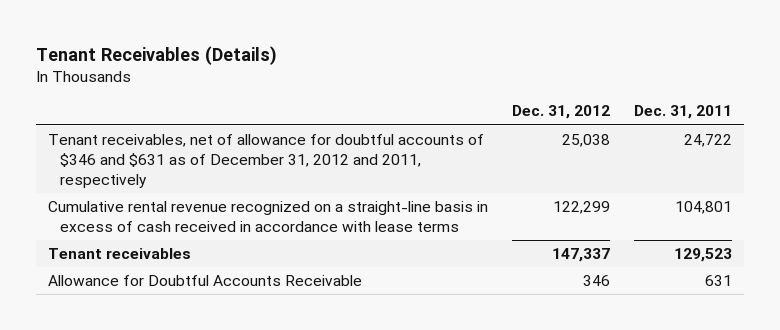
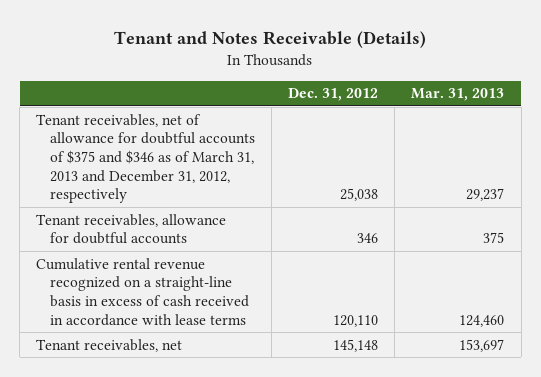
- Tenant Receivables (Details)
+ Tenant and Notes Receivable (Details)
- | Dec. 31, 2012 | Dec. 31, 2011
+ | Dec. 31, 2012 | Mar. 31, 2013
- Tenant receivables, net of allowance for doubtful accounts of $346 and $631 as of December 31, 2012 and 2011, respectively | 25,038 | 24,722
- Cumulative rental revenue recognized on a straight-line basis in excess of cash received in accordance with lease terms | 122,299 | 104,801
- Tenant receivables | 147,337 | 129,523
- Allowance for Doubtful Accounts Receivable | 346 | 631
+ Tenant receivables, net of allowance for doubtful accounts of $375 and $346 as of March 31, 2013 and December 31, 2012, respectively | 25,038 | 29,237
+ Tenant receivables, allowance for doubtful accounts | 346 | 375
+ Cumulative rental revenue recognized on a straight-line basis in excess of cash received in accordance with lease terms | 120,110 | 124,460
+ Tenant receivables, net | 145,148 | 153,697

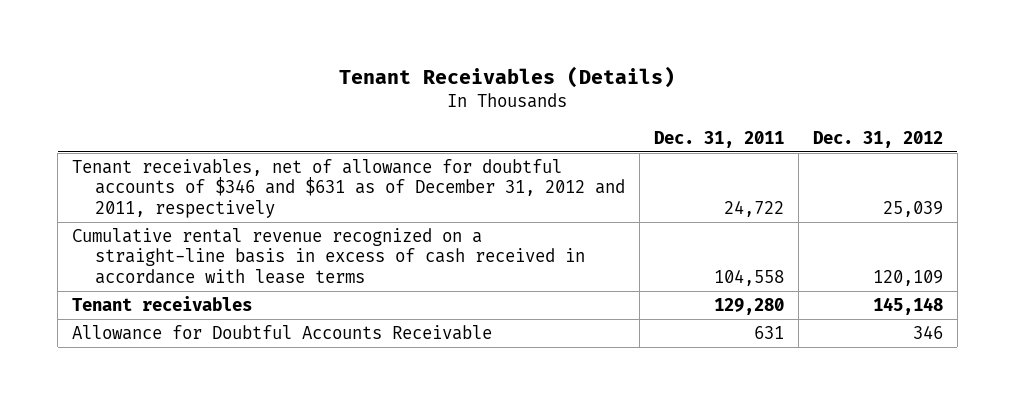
- Tenant and Notes Receivable (Details)
+ Tenant Receivables (Details)
- | Dec. 31, 2012 | Mar. 31, 2013
+ | Dec. 31, 2011 | Dec. 31, 2012
- Tenant receivables, net of allowance for doubtful accounts of $375 and $346 as of March 31, 2013 and December 31, 2012, respectively | 25,038 | 29,237
- Tenant receivables, allowance for doubtful accounts | 346 | 375
- Cumulative rental revenue recognized on a straight-line basis in excess of cash received in accordance with lease terms | 120,110 | 124,460
- Tenant receivables, net | 145,148 | 153,697
+ Tenant receivables, net of allowance for doubtful accounts of $346 and $631 as of December 31, 2012 and 2011, respectively | 24,722 | 25,039
+ Cumulative rental revenue recognized on a straight-line basis in excess of cash received in accordance with lease terms | 104,558 | 120,109
+ Tenant receivables | 129,280 | 145,148
+ Allowance for Doubtful Accounts Receivable | 631 | 346

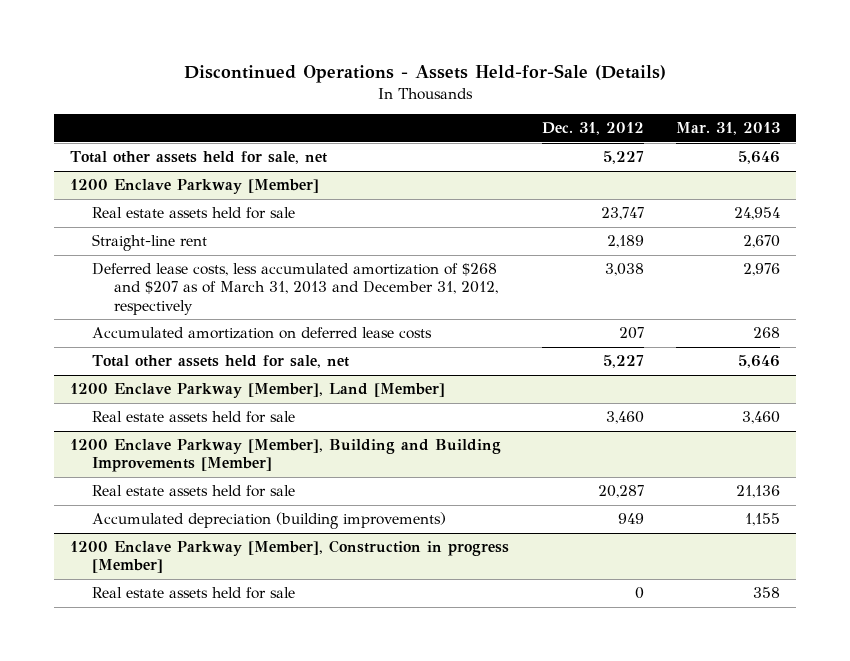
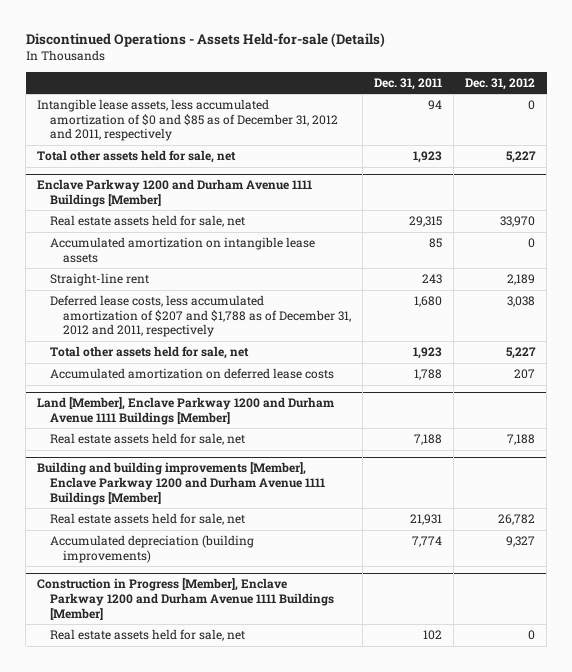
- Discontinued Operations - Assets Held-for-Sale (Details)
+ Discontinued Operations - Assets Held-for-sale (Details)
- | Dec. 31, 2012 | Mar. 31, 2013
+ | Dec. 31, 2011 | Dec. 31, 2012
+ Intangible lease assets, less accumulated amortization of $0 and $85 as of December 31, 2012 and 2011, respectively | 94 | 0
- 1200 Enclave Parkway [Member]
- Real estate assets held for sale | 23,747 | 24,954
+ Enclave Parkway 1200 and Durham Avenue 1111 Buildings [Member]
+ Real estate assets held for sale, net | 29,315 | 33,970
+ Accumulated amortization on intangible lease assets | 85 | 0
- Deferred lease costs, less accumulated amortization of $268 and $207 as of March 31, 2013 and December 31, 2012, respectively | 3,038 | 2,976
- Accumulated amortization on deferred lease costs | 207 | 268
+ Deferred lease costs, less accumulated amortization of $207 and $1,788 as of December 31, 2012 and 2011, respectively | 1,680 | 3,038
- 1200 Enclave Parkway [Member], Land [Member]
- Real estate assets held for sale | 3,460 | 3,460
- 1200 Enclave Parkway [Member], Building and Building Improvements [Member]
- Real estate assets held for sale | 20,287 | 21,136
- Accumulated depreciation (building improvements) | 949 | 1,155
- 1200 Enclave Parkway [Member], Construction in progress [Member]
- Real estate assets held for sale | 0 | 358
+ Accumulated amortization on deferred lease costs | 1,788 | 207
+ Land [Member], Enclave Parkway 1200 and Durham Avenue 1111 Buildings [Member]
+ Real estate assets held for sale, net | 7,188 | 7,188
+ Building and building improvements [Member], Enclave Parkway 1200 and Durham Avenue 1111 Buildings [Member]
+ Real estate assets held for sale, net | 21,931 | 26,782
+ Accumulated depreciation (building improvements) | 7,774 | 9,327
+ Construction in Progress [Member], Enclave Parkway 1200 and Durham Avenue 1111 Buildings [Member]
+ Real estate assets held for sale, net | 102 | 0

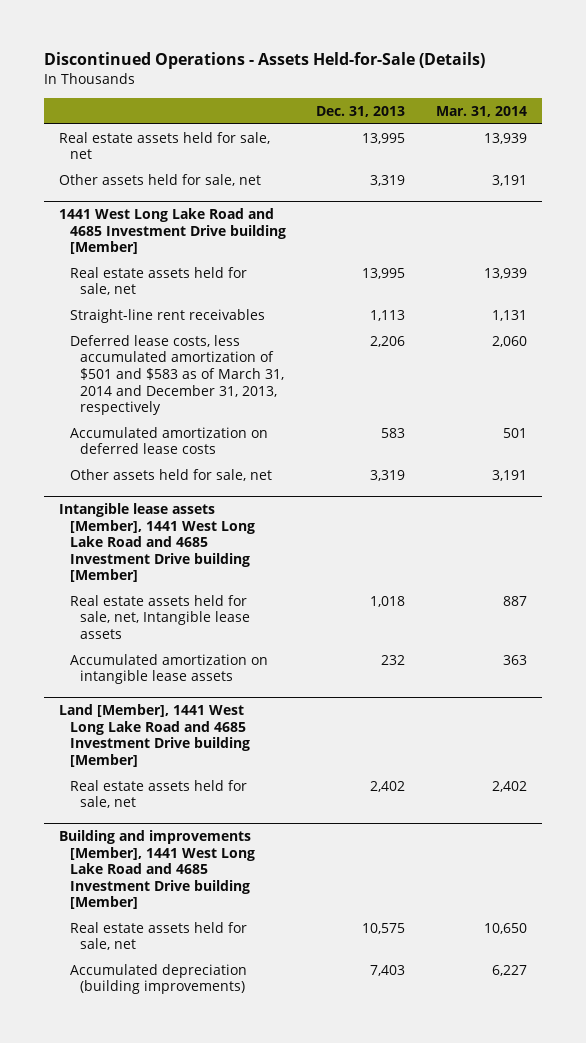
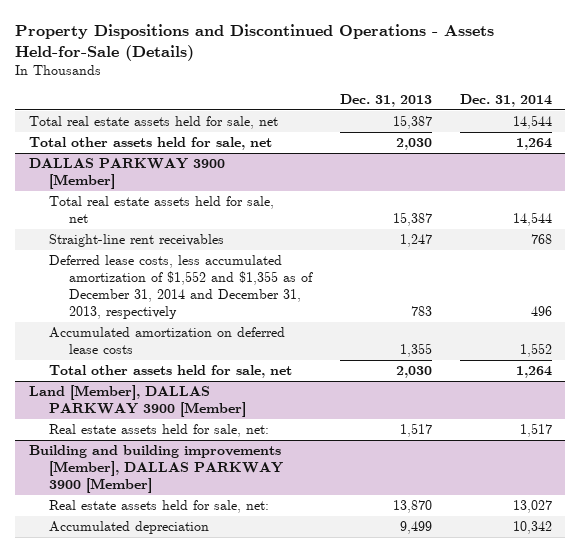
- Discontinued Operations - Assets Held-for-Sale (Details)
+ Property Dispositions and Discontinued Operations - Assets Held-for-Sale (Details)
- | Dec. 31, 2013 | Mar. 31, 2014
+ | Dec. 31, 2013 | Dec. 31, 2014
- Real estate assets held for sale, net | 13,995 | 13,939
- Other assets held for sale, net | 3,319 | 3,191
- 1441 West Long Lake Road and 4685 Investment Drive building [Member]
- Real estate assets held for sale, net | 13,995 | 13,939
- Straight-line rent receivables | 1,113 | 1,131
- Deferred lease costs, less accumulated amortization of $501 and $583 as of March 31, 2014 and December 31, 2013, respectively | 2,206 | 2,060
- Accumulated amortization on deferred lease costs | 583 | 501
- Other assets held for sale, net | 3,319 | 3,191
- Intangible lease assets [Member], 1441 West Long Lake Road and 4685 Investment Drive building [Member]
- Real estate assets held for sale, net, Intangible lease assets | 1,018 | 887
- Accumulated amortization on intangible lease assets | 232 | 363
- Land [Member], 1441 West Long Lake Road and 4685 Investment Drive building [Member]
- Real estate assets held for sale, net | 2,402 | 2,402
- Building and improvements [Member], 1441 West Long Lake Road and 4685 Investment Drive building [Member]
- Real estate assets held for sale, net | 10,575 | 10,650
- Accumulated depreciation (building improvements) | 7,403 | 6,227
+ Total real estate assets held for sale, net | 15,387 | 14,544
+ Total other assets held for sale, net | 2,030 | 1,264
+ DALLAS PARKWAY 3900 [Member]
+ Total real estate assets held for sale, net | 15,387 | 14,544
+ Straight-line rent receivables | 1,247 | 768
+ Deferred lease costs, less accumulated amortization of $1,552 and $1,355 as of December 31, 2014 and December 31, 2013, respectively | 783 | 496
+ Accumulated amortization on deferred lease costs | 1,355 | 1,552
+ Total other assets held for sale, net | 2,030 | 1,264
+ Land [Member], DALLAS PARKWAY 3900 [Member]
+ Real estate assets held for sale, net: | 1,517 | 1,517
+ Building and building improvements [Member], DALLAS PARKWAY 3900 [Member]
+ Real estate assets held for sale, net: | 13,870 | 13,027
+ Accumulated depreciation | 9,499 | 10,342

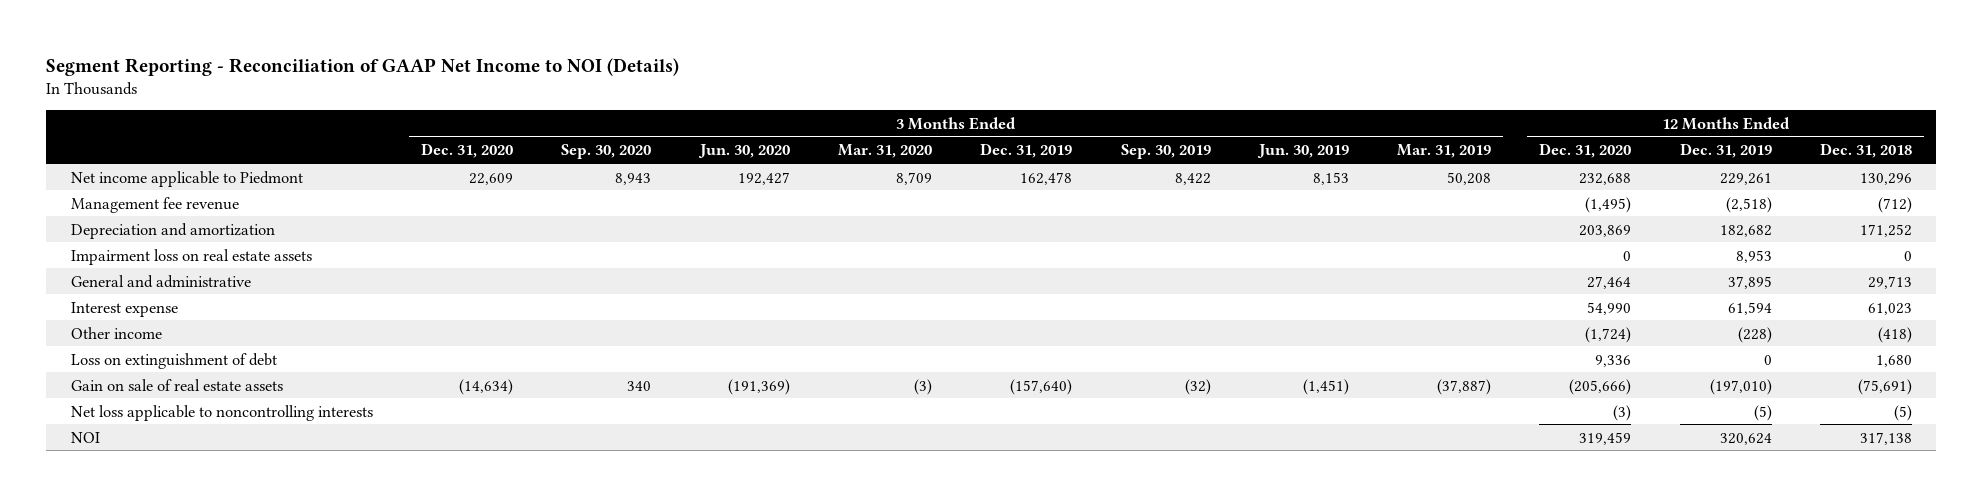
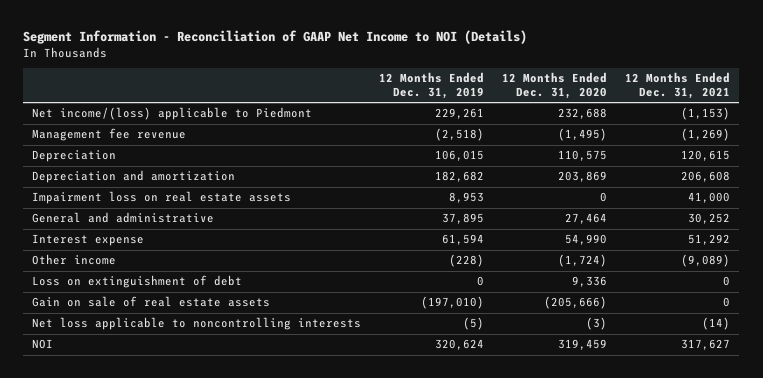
- Segment Reporting - Reconciliation of GAAP Net Income to NOI (Details)
+ Segment Information - Reconciliation of GAAP Net Income to NOI (Details)
- | 3 Months Ended Dec. 31, 2020 | 3 Months Ended Sep. 30, 2020 | 3 Months Ended Jun. 30, 2020 | 3 Months Ended Mar. 31, 2020 | 3 Months Ended Dec. 31, 2019 | 3 Months Ended Sep. 30, 2019 | 3 Months Ended Jun. 30, 2019 | 3 Months Ended Mar. 31, 2019 | 12 Months Ended Dec. 31, 2020 | 12 Months Ended Dec. 31, 2019 | 12 Months Ended Dec. 31, 2018
+ | 12 Months Ended Dec. 31, 2019 | 12 Months Ended Dec. 31, 2020 | 12 Months Ended Dec. 31, 2021
- Net income applicable to Piedmont | 22,609 | 8,943 | 192,427 | 8,709 | 162,478 | 8,422 | 8,153 | 50,208 | 232,688 | 229,261 | 130,296
+ Net income/(loss) applicable to Piedmont | 229,261 | 232,688 | (1,153)
+ Depreciation | 106,015 | 110,575 | 120,615

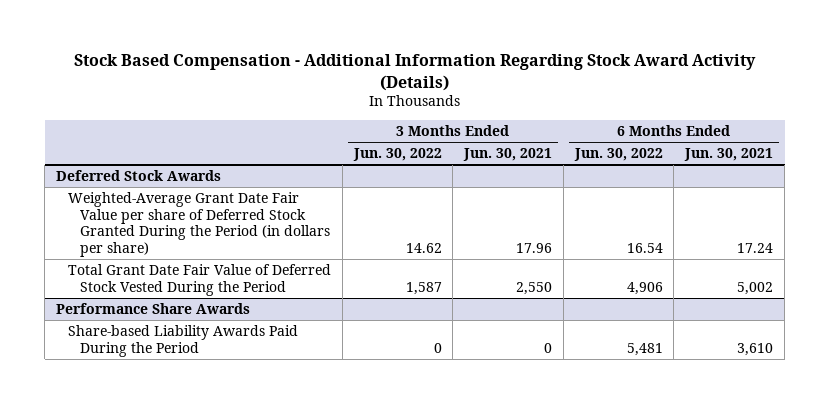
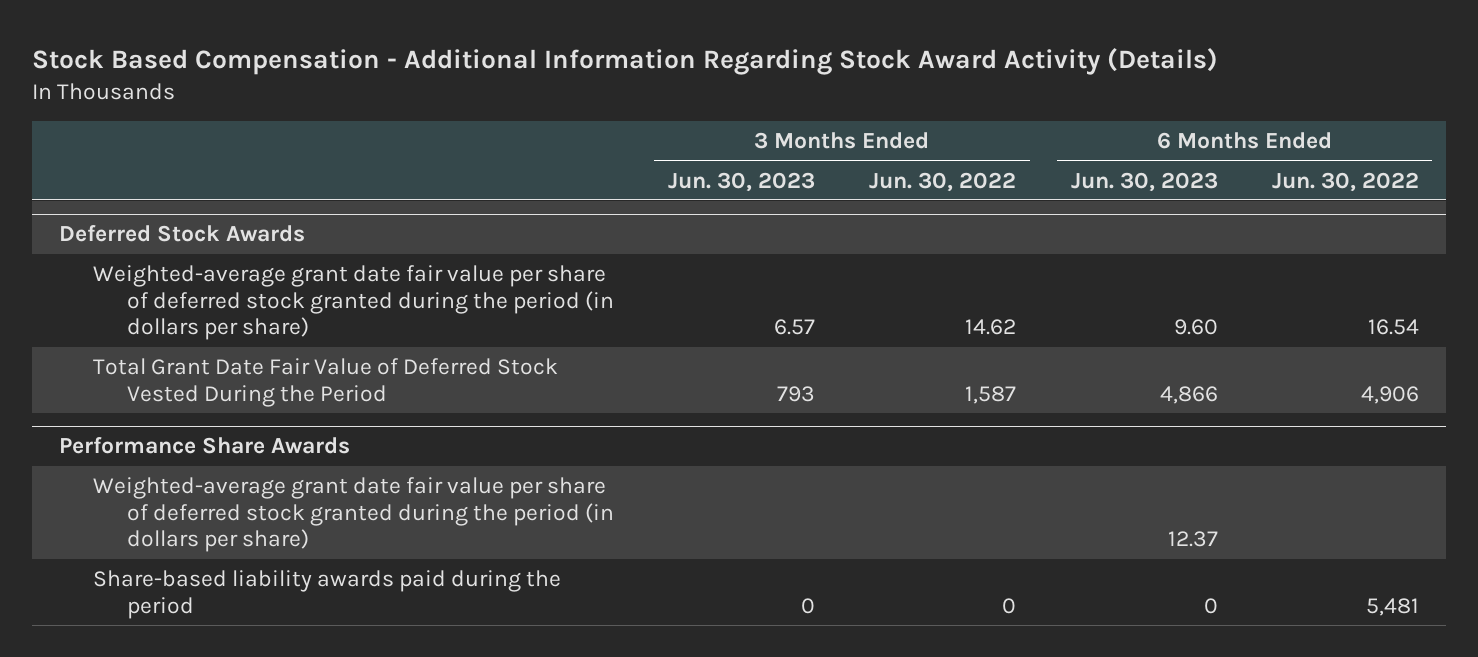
- | 3 Months Ended Jun. 30, 2022 | 3 Months Ended Jun. 30, 2021 | 6 Months Ended Jun. 30, 2022 | 6 Months Ended Jun. 30, 2021
+ | 3 Months Ended Jun. 30, 2023 | 3 Months Ended Jun. 30, 2022 | 6 Months Ended Jun. 30, 2023 | 6 Months Ended Jun. 30, 2022
@ Deferred Stock Awards
- Weighted-Average Grant Date Fair Value per share of Deferred Stock Granted During the Period (in dollars per share) | 14.62 | 17.96 | 16.54 | 17.24
+ Weighted-average grant date fair value per share of deferred stock granted during the period (in dollars per share) | 6.57 | 14.62 | 9.60 | 16.54
@ Performance Share Awards
- Share-based Liability Awards Paid During the Period | 0 | 0 | 5,481 | 3,610
+ Weighted-average grant date fair value per share of deferred stock granted during the period (in dollars per share) | | | 12.37 |
+ Share-based liability awards paid during the period | 0 | 0 | 0 | 5,481

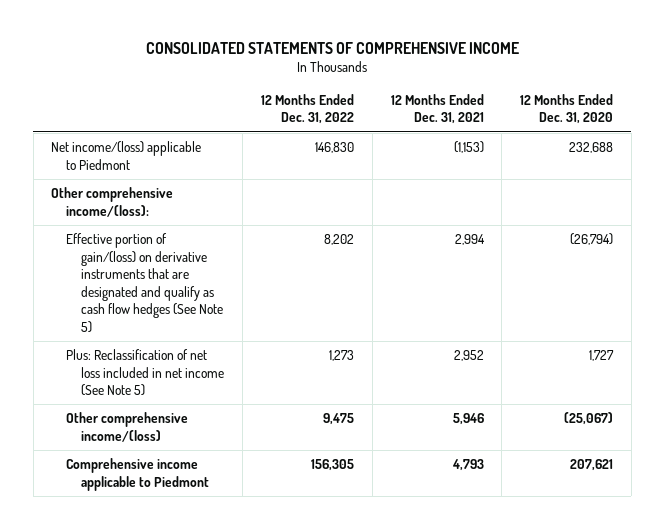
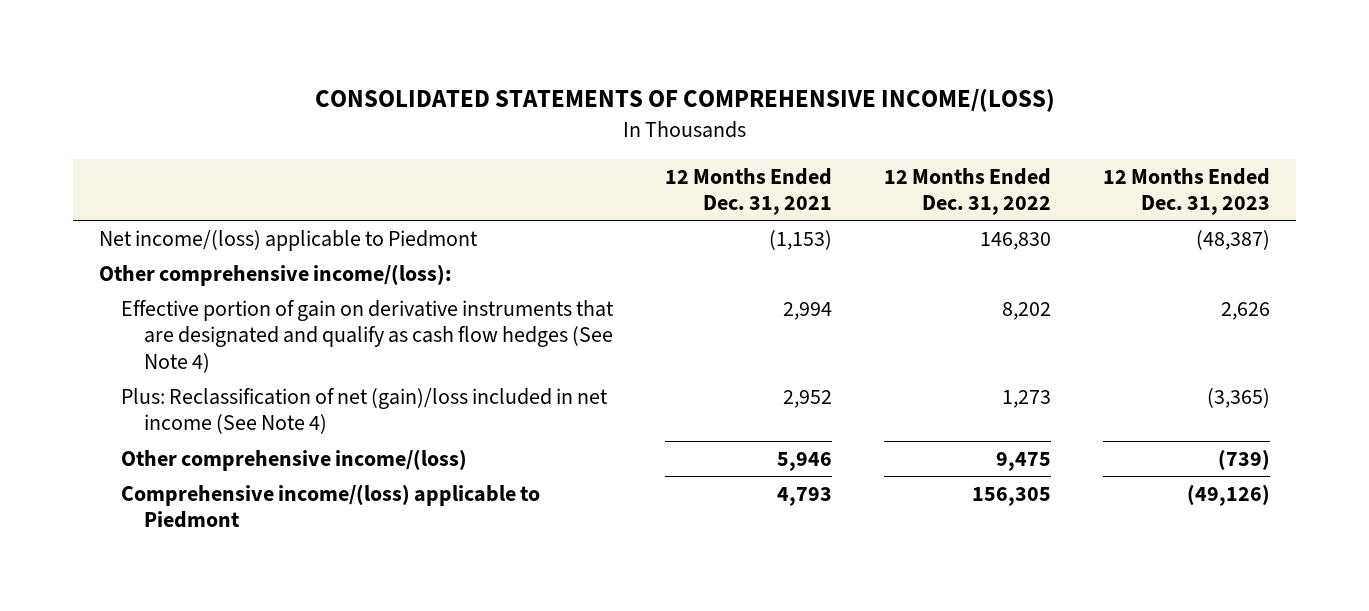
- CONSOLIDATED STATEMENTS OF COMPREHENSIVE INCOME
+ CONSOLIDATED STATEMENTS OF COMPREHENSIVE INCOME/(LOSS)
- | 12 Months Ended Dec. 31, 2022 | 12 Months Ended Dec. 31, 2021 | 12 Months Ended Dec. 31, 2020
+ | 12 Months Ended Dec. 31, 2021 | 12 Months Ended Dec. 31, 2022 | 12 Months Ended Dec. 31, 2023
- Effective portion of gain/(loss) on derivative instruments that are designated and qualify as cash flow hedges (See Note 5) | 8,202 | 2,994 | (26,794)
- Plus: Reclassification of net loss included in net income (See Note 5) | 1,273 | 2,952 | 1,727
+ Effective portion of gain on derivative instruments that are designated and qualify as cash flow hedges (See Note 4) | 2,994 | 8,202 | 2,626
+ Plus: Reclassification of net (gain)/loss included in net income (See Note 4) | 2,952 | 1,273 | (3,365)
- Comprehensive income applicable to Piedmont | 156,305 | 4,793 | 207,621
+ Comprehensive income/(loss) applicable to Piedmont | 4,793 | 156,305 | (49,126)

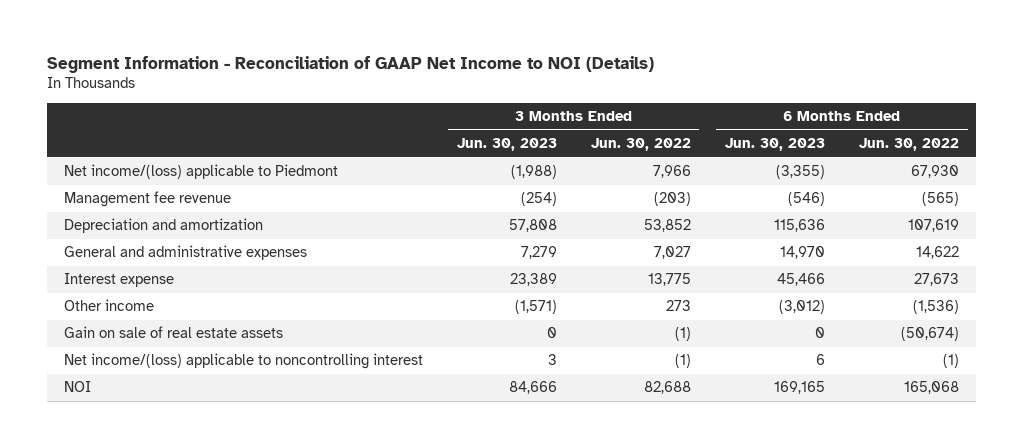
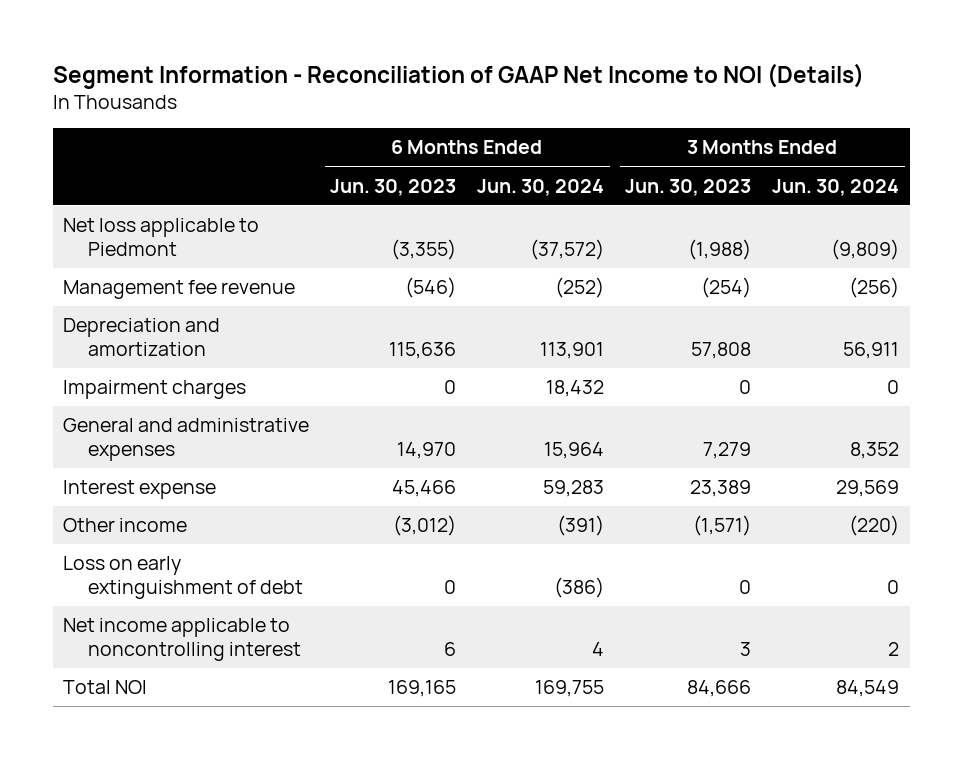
- | 3 Months Ended Jun. 30, 2023 | 3 Months Ended Jun. 30, 2022 | 6 Months Ended Jun. 30, 2023 | 6 Months Ended Jun. 30, 2022
+ | 6 Months Ended Jun. 30, 2023 | 6 Months Ended Jun. 30, 2024 | 3 Months Ended Jun. 30, 2023 | 3 Months Ended Jun. 30, 2024
- Net income/(loss) applicable to Piedmont | (1,988) | 7,966 | (3,355) | 67,930
+ Net loss applicable to Piedmont | (3,355) | (37,572) | (1,988) | (9,809)
+ Impairment charges | 0 | 18,432 | 0 | 0
- Gain on sale of real estate assets | 0 | (1) | 0 | (50,674)
- Net income/(loss) applicable to noncontrolling interest | 3 | (1) | 6 | (1)
- NOI | 84,666 | 82,688 | 169,165 | 165,068
+ Loss on early extinguishment of debt | 0 | (386) | 0 | 0
+ Net income applicable to noncontrolling interest | 6 | 4 | 3 | 2
+ Total NOI | 169,165 | 169,755 | 84,666 | 84,549

